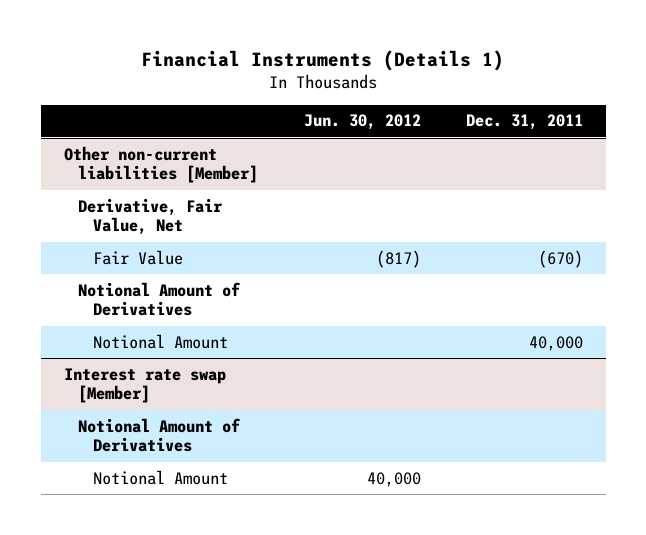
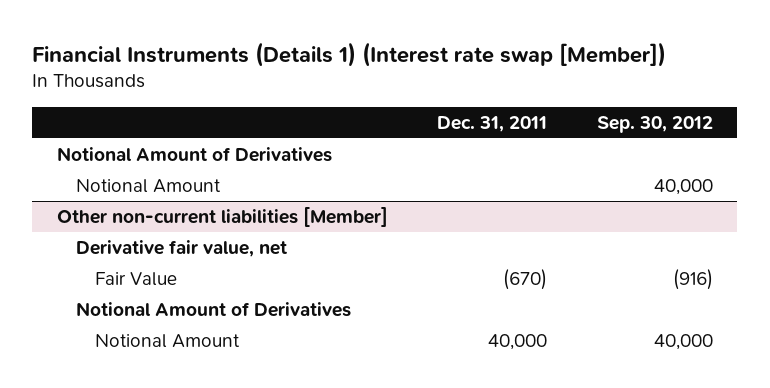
- Financial Instruments (Details 1)
+ Financial Instruments (Details 1) (Interest rate swap [Member])
- | Jun. 30, 2012 | Dec. 31, 2011
+ | Dec. 31, 2011 | Sep. 30, 2012
+ Notional Amount of Derivatives
+ Notional Amount | | 40,000
@ Other non-current liabilities [Member]
- Derivative, Fair Value, Net
+ Derivative fair value, net
- Interest rate swap [Member]
- Notional Amount of Derivatives
- Notional Amount | 40,000 |

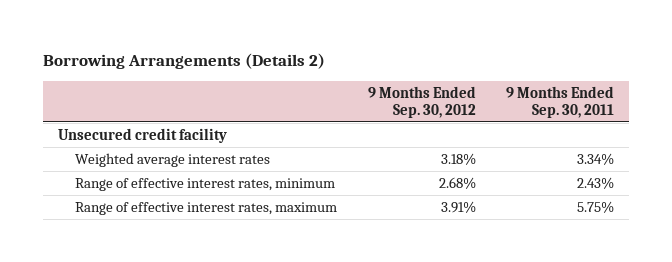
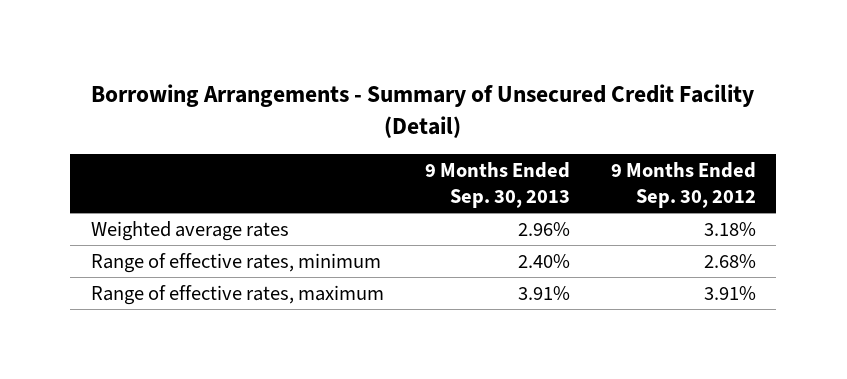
- Borrowing Arrangements (Details 2)
+ Borrowing Arrangements - Summary of Unsecured Credit Facility (Detail)
- | 9 Months Ended Sep. 30, 2012 | 9 Months Ended Sep. 30, 2011
+ | 9 Months Ended Sep. 30, 2013 | 9 Months Ended Sep. 30, 2012
- Unsecured credit facility
- Weighted average interest rates | 3.18% | 3.34%
- Range of effective interest rates, minimum | 2.68% | 2.43%
- Range of effective interest rates, maximum | 3.91% | 5.75%
+ Weighted average rates | 2.96% | 3.18%
+ Range of effective rates, minimum | 2.40% | 2.68%
+ Range of effective rates, maximum | 3.91% | 3.91%

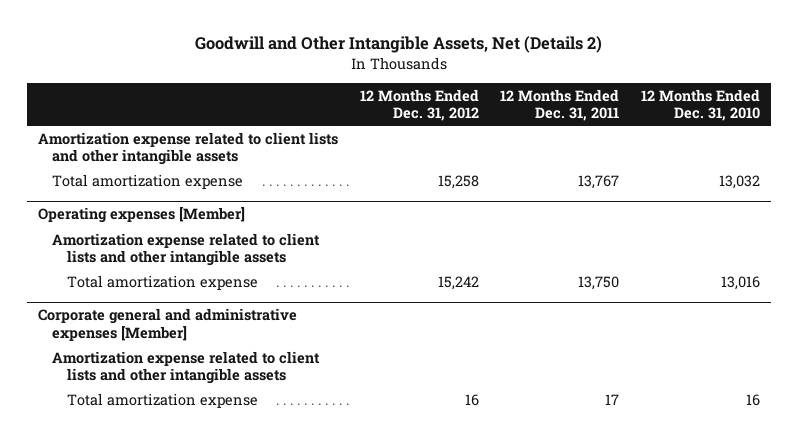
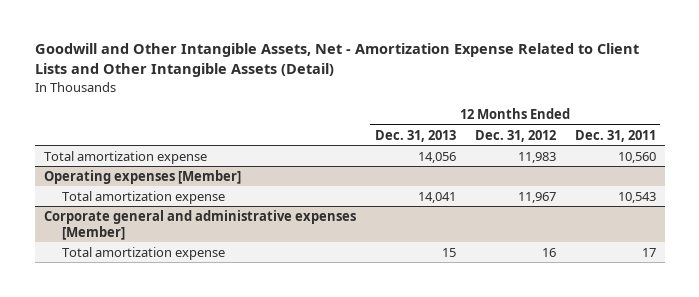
- Goodwill and Other Intangible Assets, Net (Details 2)
+ Goodwill and Other Intangible Assets, Net - Amortization Expense Related to Client Lists and Other Intangible Assets (Detail)
- | 12 Months Ended Dec. 31, 2012 | 12 Months Ended Dec. 31, 2011 | 12 Months Ended Dec. 31, 2010
+ | 12 Months Ended Dec. 31, 2013 | 12 Months Ended Dec. 31, 2012 | 12 Months Ended Dec. 31, 2011
- Amortization expense related to client lists and other intangible assets
- Total amortization expense | 15,258 | 13,767 | 13,032
+ Total amortization expense | 14,056 | 11,983 | 10,560
@ Operating expenses [Member]
- Amortization expense related to client lists and other intangible assets
- Total amortization expense | 15,242 | 13,750 | 13,016
+ Total amortization expense | 14,041 | 11,967 | 10,543
@ Corporate general and administrative expenses [Member]
- Amortization expense related to client lists and other intangible assets

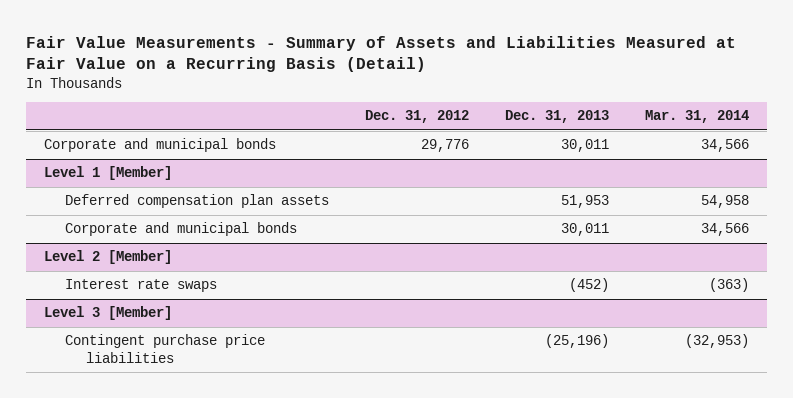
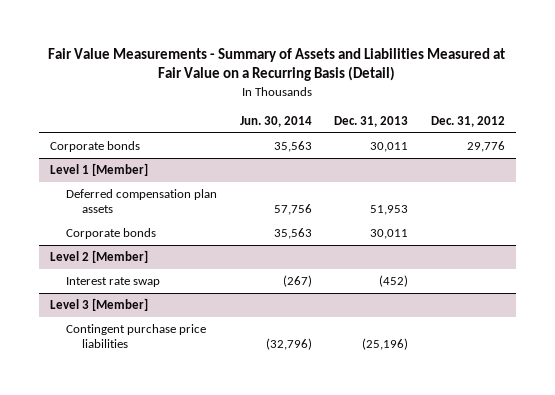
- | Dec. 31, 2012 | Dec. 31, 2013 | Mar. 31, 2014
+ | Jun. 30, 2014 | Dec. 31, 2013 | Dec. 31, 2012
- Corporate and municipal bonds | 29,776 | 30,011 | 34,566
+ Corporate bonds | 35,563 | 30,011 | 29,776
@ Level 1 [Member]
- Corporate and municipal bonds | | 30,011 | 34,566
+ Corporate bonds | 35,563 | 30,011 |
@ Level 2 [Member]
- Interest rate swaps | | (452) | (363)
+ Interest rate swap | (267) | (452) |

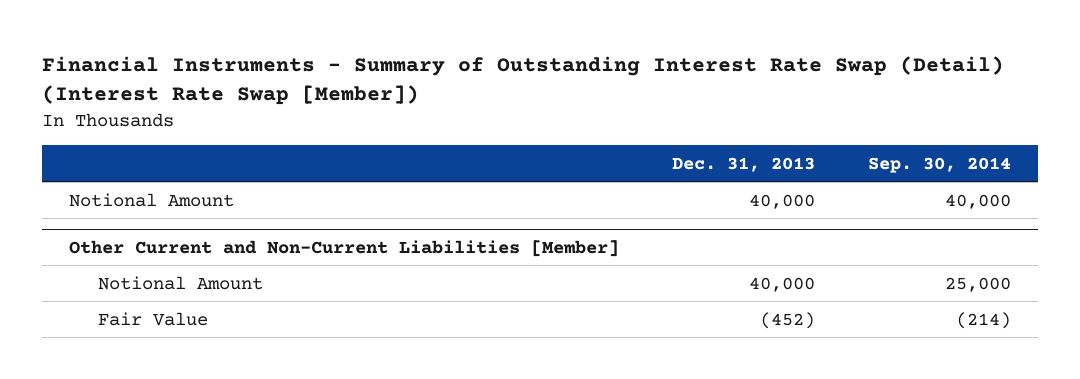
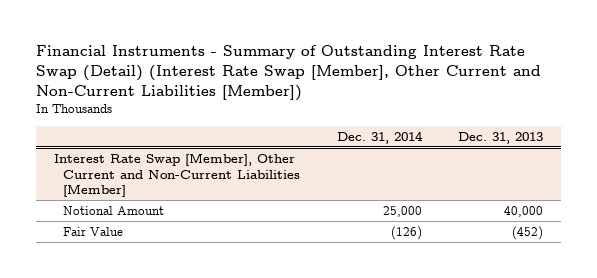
- Financial Instruments - Summary of Outstanding Interest Rate Swap (Detail) (Interest Rate Swap [Member])
+ Financial Instruments - Summary of Outstanding Interest Rate Swap (Detail) (Interest Rate Swap [Member], Other Current and Non-Current Liabilities [Member])
- | Dec. 31, 2013 | Sep. 30, 2014
+ | Dec. 31, 2014 | Dec. 31, 2013
- Notional Amount | 40,000 | 40,000
- Other Current and Non-Current Liabilities [Member]
+ Interest Rate Swap [Member], Other Current and Non-Current Liabilities [Member]

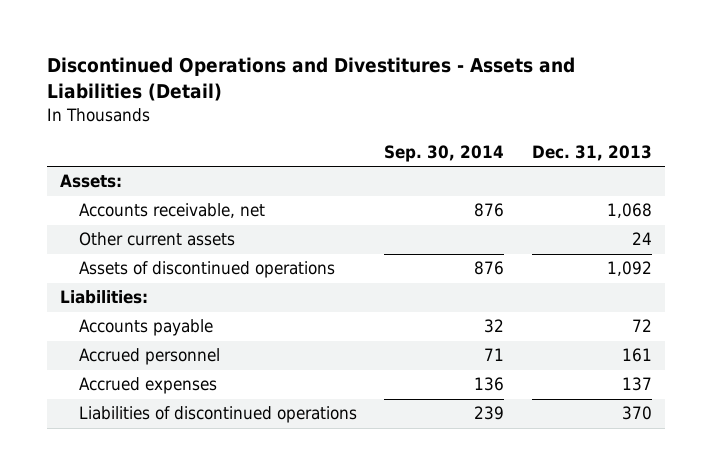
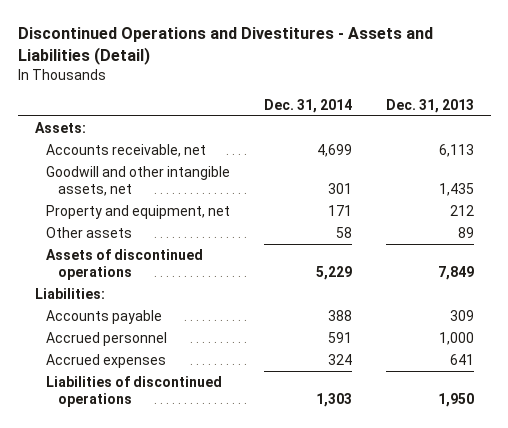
- | Sep. 30, 2014 | Dec. 31, 2013
+ | Dec. 31, 2014 | Dec. 31, 2013
- Accounts receivable, net | 876 | 1,068
- Other current assets | | 24
- Assets of discontinued operations | 876 | 1,092
+ Accounts receivable, net | 4,699 | 6,113
+ Goodwill and other intangible assets, net | 301 | 1,435
+ Property and equipment, net | 171 | 212
+ Other assets | 58 | 89
+ Assets of discontinued operations | 5,229 | 7,849
- Accounts payable | 32 | 72
- Accrued personnel | 71 | 161
- Accrued expenses | 136 | 137
- Liabilities of discontinued operations | 239 | 370
+ Accounts payable | 388 | 309
+ Accrued personnel | 591 | 1,000
+ Accrued expenses | 324 | 641
+ Liabilities of discontinued operations | 1,303 | 1,950

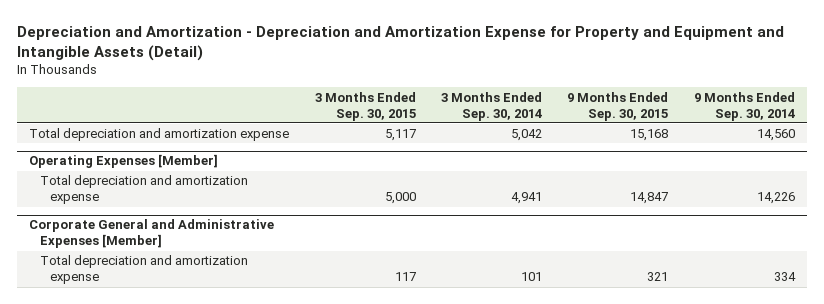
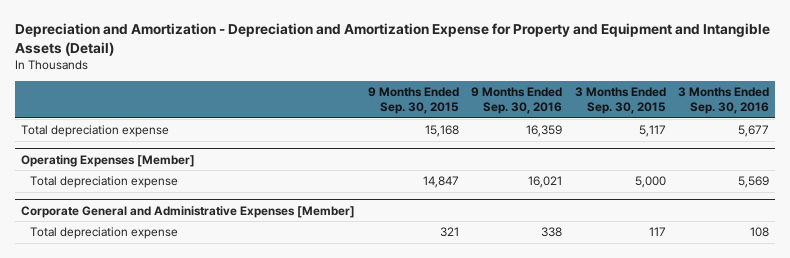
- | 3 Months Ended Sep. 30, 2015 | 3 Months Ended Sep. 30, 2014 | 9 Months Ended Sep. 30, 2015 | 9 Months Ended Sep. 30, 2014
+ | 9 Months Ended Sep. 30, 2015 | 9 Months Ended Sep. 30, 2016 | 3 Months Ended Sep. 30, 2015 | 3 Months Ended Sep. 30, 2016
- Total depreciation and amortization expense | 5,117 | 5,042 | 15,168 | 14,560
+ Total depreciation expense | 15,168 | 16,359 | 5,117 | 5,677
@ Operating Expenses [Member]
- Total depreciation and amortization expense | 5,000 | 4,941 | 14,847 | 14,226
+ Total depreciation expense | 14,847 | 16,021 | 5,000 | 5,569
@ Corporate General and Administrative Expenses [Member]
- Total depreciation and amortization expense | 117 | 101 | 321 | 334
+ Total depreciation expense | 321 | 338 | 117 | 108

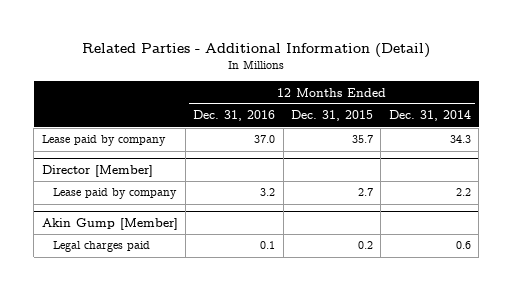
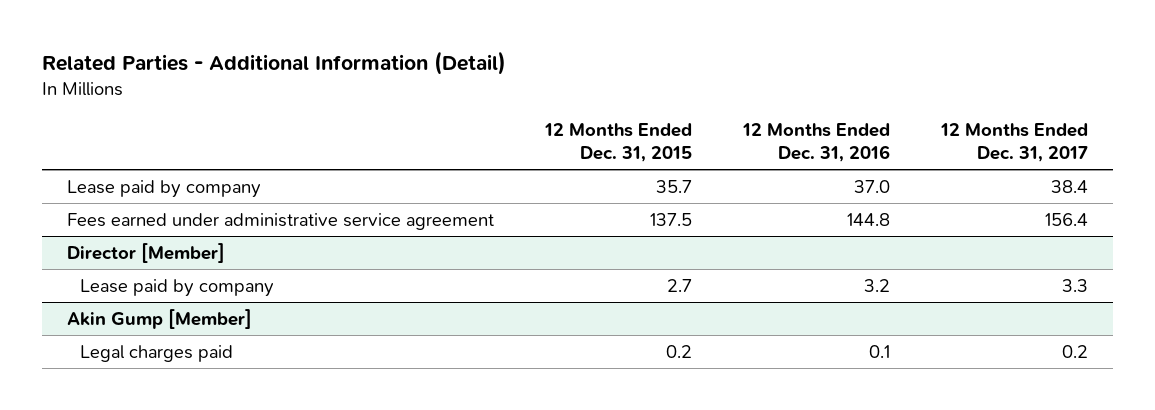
- | 12 Months Ended Dec. 31, 2016 | 12 Months Ended Dec. 31, 2015 | 12 Months Ended Dec. 31, 2014
+ | 12 Months Ended Dec. 31, 2015 | 12 Months Ended Dec. 31, 2016 | 12 Months Ended Dec. 31, 2017
+ Fees earned under administrative service agreement | 137.5 | 144.8 | 156.4

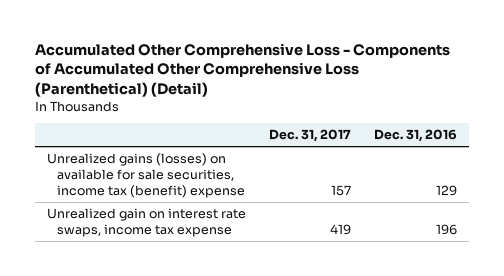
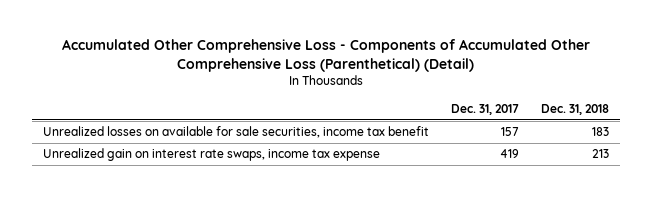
- | Dec. 31, 2017 | Dec. 31, 2016
+ | Dec. 31, 2017 | Dec. 31, 2018
- Unrealized gains (losses) on available for sale securities, income tax (benefit) expense | 157 | 129
+ Unrealized losses on available for sale securities, income tax benefit | 157 | 183

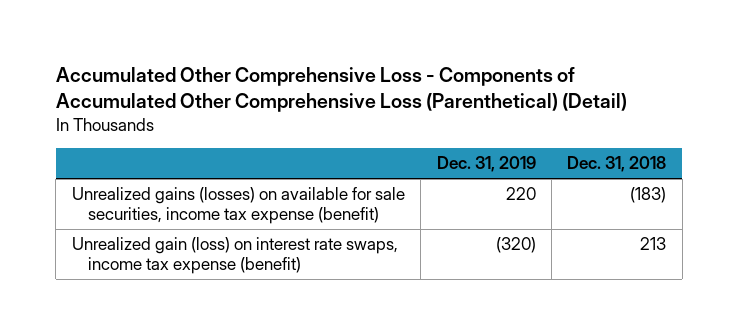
- | Dec. 31, 2017 | Dec. 31, 2018
+ | Dec. 31, 2019 | Dec. 31, 2018
- Unrealized losses on available for sale securities, income tax benefit | 157 | 183
- Unrealized gain on interest rate swaps, income tax expense | 419 | 213
+ Unrealized gains (losses) on available for sale securities, income tax expense (benefit) | 220 | (183)
+ Unrealized gain (loss) on interest rate swaps, income tax expense (benefit) | (320) | 213

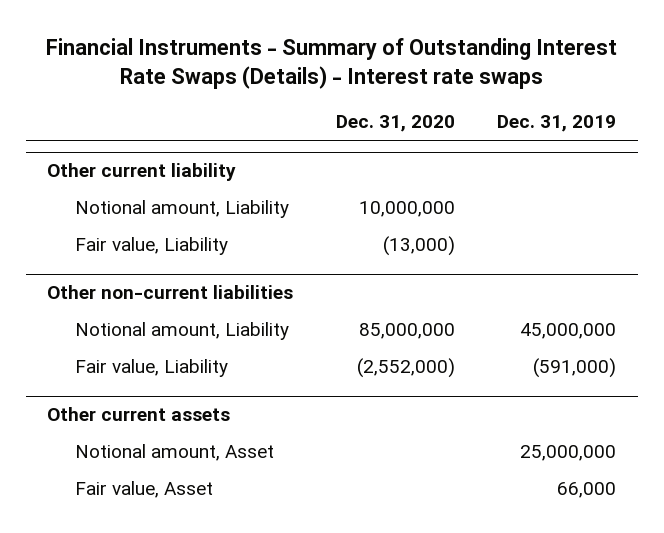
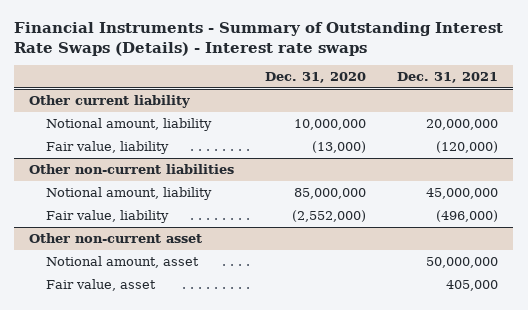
- | Dec. 31, 2020 | Dec. 31, 2019
+ | Dec. 31, 2020 | Dec. 31, 2021
@ Other current liability
- Notional amount, Liability | 10,000,000 |
- Fair value, Liability | (13,000) |
+ Notional amount, liability | 10,000,000 | 20,000,000
+ Fair value, liability | (13,000) | (120,000)
@ Other non-current liabilities
- Notional amount, Liability | 85,000,000 | 45,000,000
- Fair value, Liability | (2,552,000) | (591,000)
- Other current assets
- Notional amount, Asset | | 25,000,000
- Fair value, Asset | | 66,000
@ Other non-current liabilities
+ Notional amount, liability | 85,000,000 | 45,000,000
+ Fair value, liability | (2,552,000) | (496,000)
+ Other non-current asset
+ Notional amount, asset | | 50,000,000
+ Fair value, asset | | 405,000

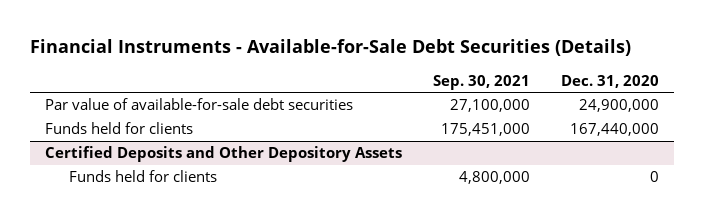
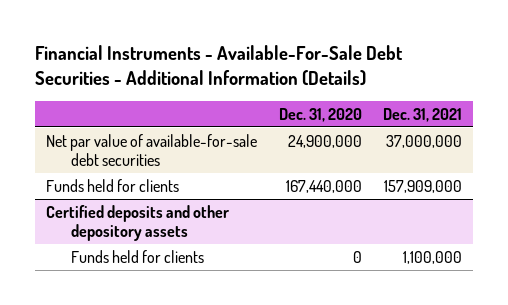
- Financial Instruments - Available-for-Sale Debt Securities (Details)
+ Financial Instruments - Available-For-Sale Debt Securities - Additional Information (Details)
- | Sep. 30, 2021 | Dec. 31, 2020
+ | Dec. 31, 2020 | Dec. 31, 2021
- Par value of available-for-sale debt securities | 27,100,000 | 24,900,000
+ Net par value of available-for-sale debt securities | 24,900,000 | 37,000,000
- Certified Deposits and Other Depository Assets
+ Certified deposits and other depository assets

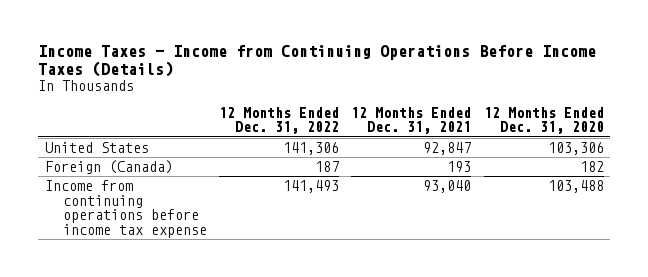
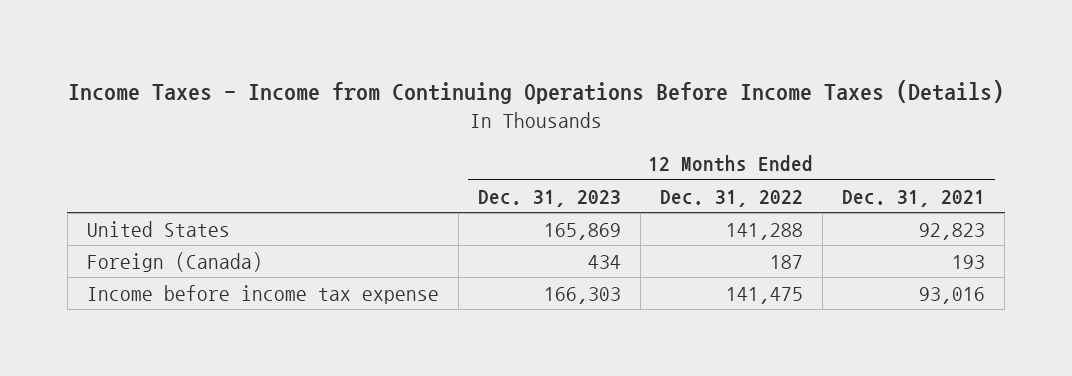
- | 12 Months Ended Dec. 31, 2022 | 12 Months Ended Dec. 31, 2021 | 12 Months Ended Dec. 31, 2020
+ | 12 Months Ended Dec. 31, 2023 | 12 Months Ended Dec. 31, 2022 | 12 Months Ended Dec. 31, 2021
- United States | 141,306 | 92,847 | 103,306
+ United States | 165,869 | 141,288 | 92,823
- Income from continuing operations before income tax expense | 141,493 | 93,040 | 103,488
+ Income before income tax expense | 166,303 | 141,475 | 93,016

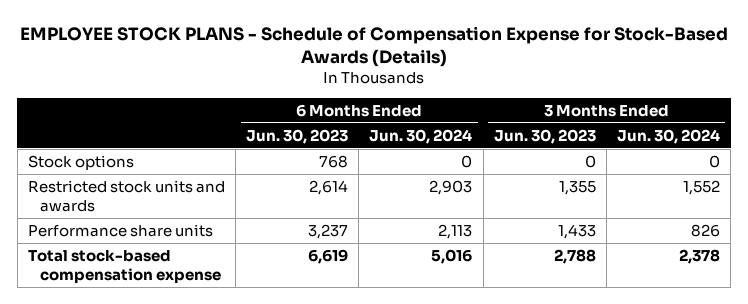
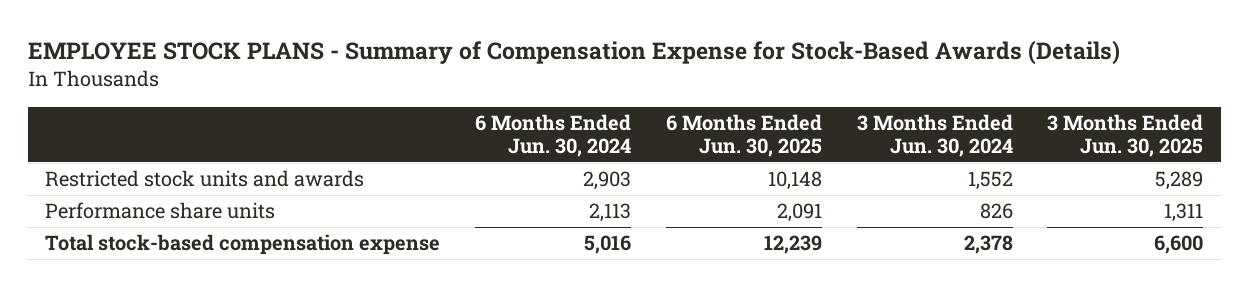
- EMPLOYEE STOCK PLANS - Schedule of Compensation Expense for Stock-Based Awards (Details)
+ EMPLOYEE STOCK PLANS - Summary of Compensation Expense for Stock-Based Awards (Details)
- | 6 Months Ended Jun. 30, 2023 | 6 Months Ended Jun. 30, 2024 | 3 Months Ended Jun. 30, 2023 | 3 Months Ended Jun. 30, 2024
+ | 6 Months Ended Jun. 30, 2024 | 6 Months Ended Jun. 30, 2025 | 3 Months Ended Jun. 30, 2024 | 3 Months Ended Jun. 30, 2025
- Stock options | 768 | 0 | 0 | 0

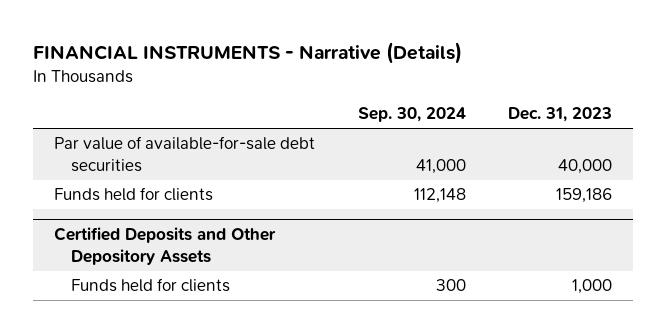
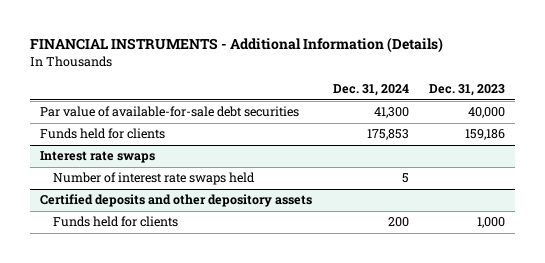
- FINANCIAL INSTRUMENTS - Narrative (Details)
+ FINANCIAL INSTRUMENTS - Additional Information (Details)
- | Sep. 30, 2024 | Dec. 31, 2023
+ | Dec. 31, 2024 | Dec. 31, 2023
- Certified Deposits and Other Depository Assets
+ Interest rate swaps
+ Number of interest rate swaps held | 5 |
+ Certified deposits and other depository assets

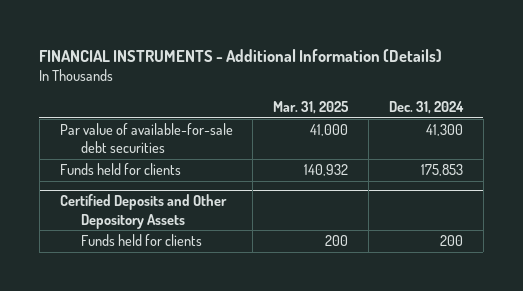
- | Dec. 31, 2024 | Dec. 31, 2023
+ | Mar. 31, 2025 | Dec. 31, 2024
- Interest rate swaps
- Number of interest rate swaps held | 5 |
- Certified deposits and other depository assets
+ Certified Deposits and Other Depository Assets

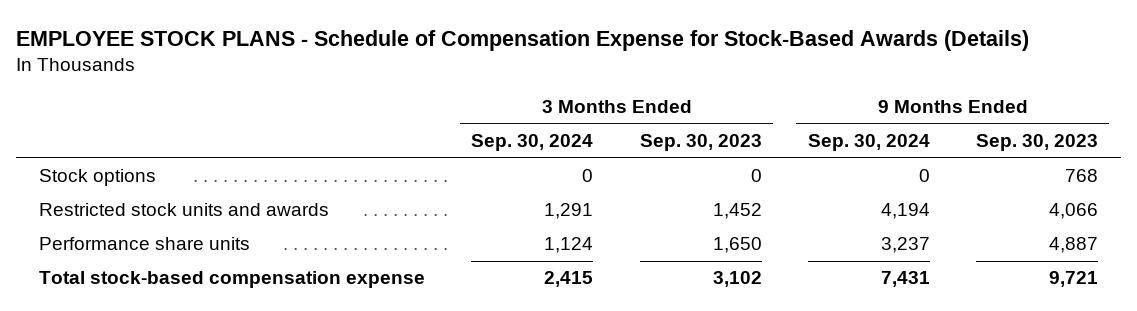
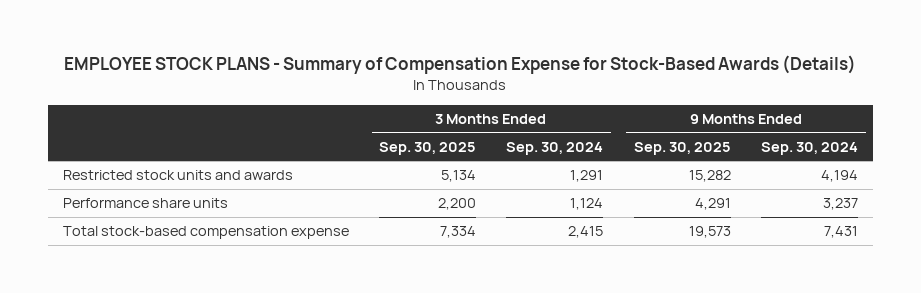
- EMPLOYEE STOCK PLANS - Schedule of Compensation Expense for Stock-Based Awards (Details)
+ EMPLOYEE STOCK PLANS - Summary of Compensation Expense for Stock-Based Awards (Details)
- | 3 Months Ended Sep. 30, 2024 | 3 Months Ended Sep. 30, 2023 | 9 Months Ended Sep. 30, 2024 | 9 Months Ended Sep. 30, 2023
+ | 3 Months Ended Sep. 30, 2025 | 3 Months Ended Sep. 30, 2024 | 9 Months Ended Sep. 30, 2025 | 9 Months Ended Sep. 30, 2024
- Stock options | 0 | 0 | 0 | 768

